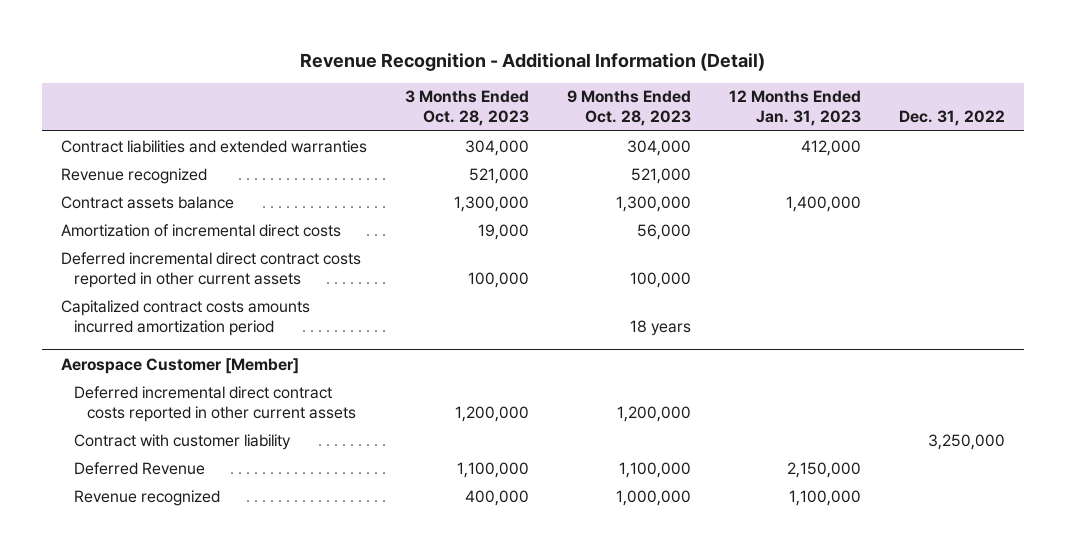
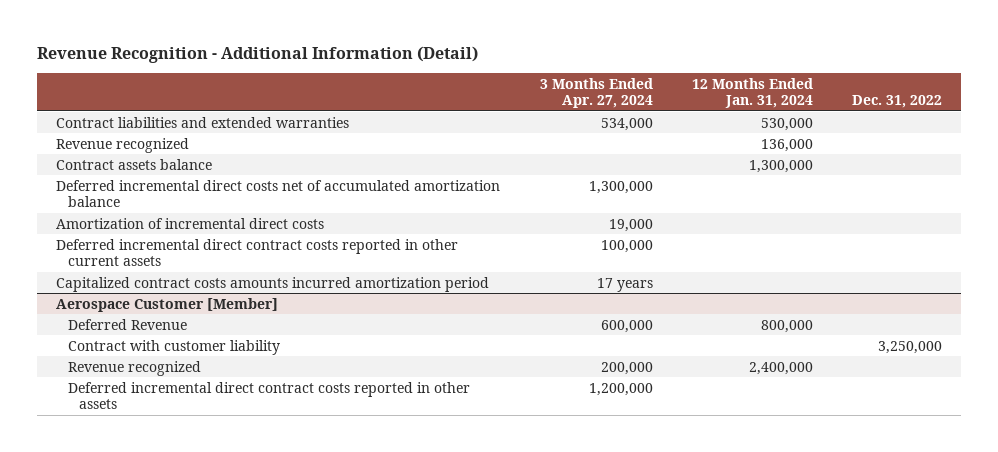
- | 3 Months Ended Oct. 28, 2023 | 9 Months Ended Oct. 28, 2023 | 12 Months Ended Jan. 31, 2023 | Dec. 31, 2022
+ | 3 Months Ended Apr. 27, 2024 | 12 Months Ended Jan. 31, 2024 | Dec. 31, 2022
+ Deferred incremental direct costs net of accumulated amortization balance | 1,300,000 | |
@ Aerospace Customer [Member]
- Deferred incremental direct contract costs reported in other current assets | 1,200,000 | 1,200,000 | |
moved down: Contract with customer liability | | | 3,250,000
+ Deferred incremental direct contract costs reported in other assets | 1,200,000 | |

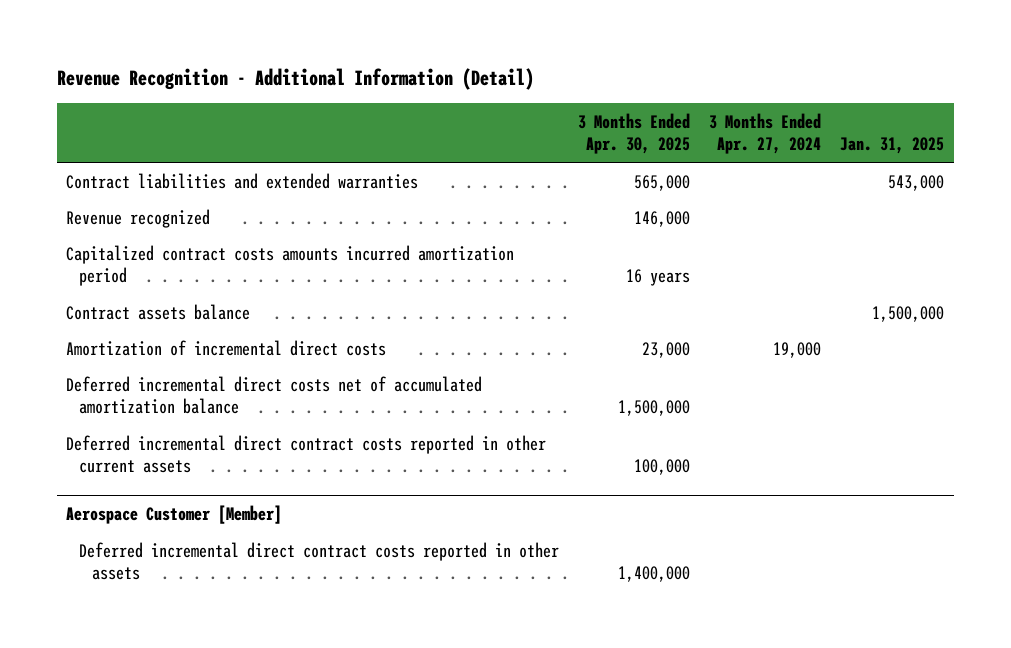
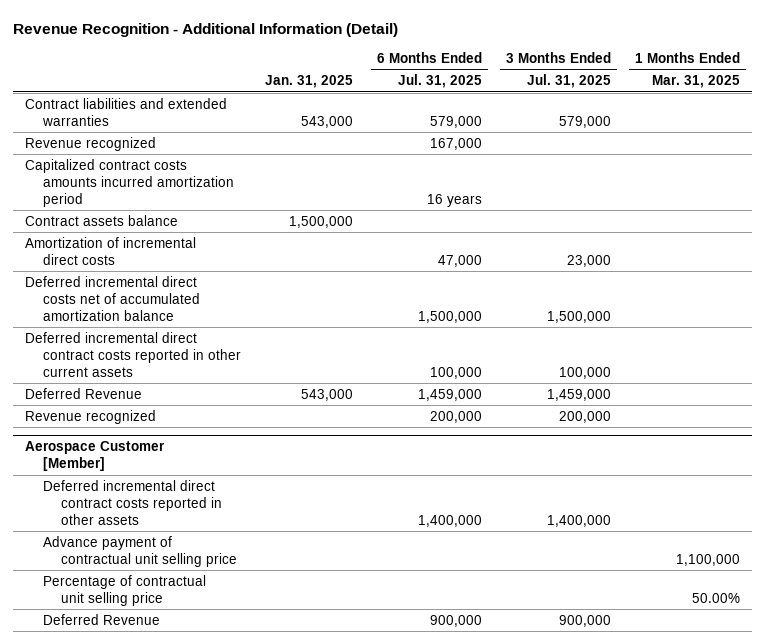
- | 3 Months Ended Apr. 30, 2025 | 3 Months Ended Apr. 27, 2024 | Jan. 31, 2025
+ | Jan. 31, 2025 | 6 Months Ended Jul. 31, 2025 | 3 Months Ended Jul. 31, 2025 | 1 Months Ended Mar. 31, 2025
+ Deferred Revenue | 543,000 | 1,459,000 | 1,459,000 |
+ Revenue recognized | | 200,000 | 200,000 |
@ Aerospace Customer [Member]
+ Advance payment of contractual unit selling price | | | | 1,100,000
+ Percentage of contractual unit selling price | | | | 50.00%
+ Deferred Revenue | | 900,000 | 900,000 |

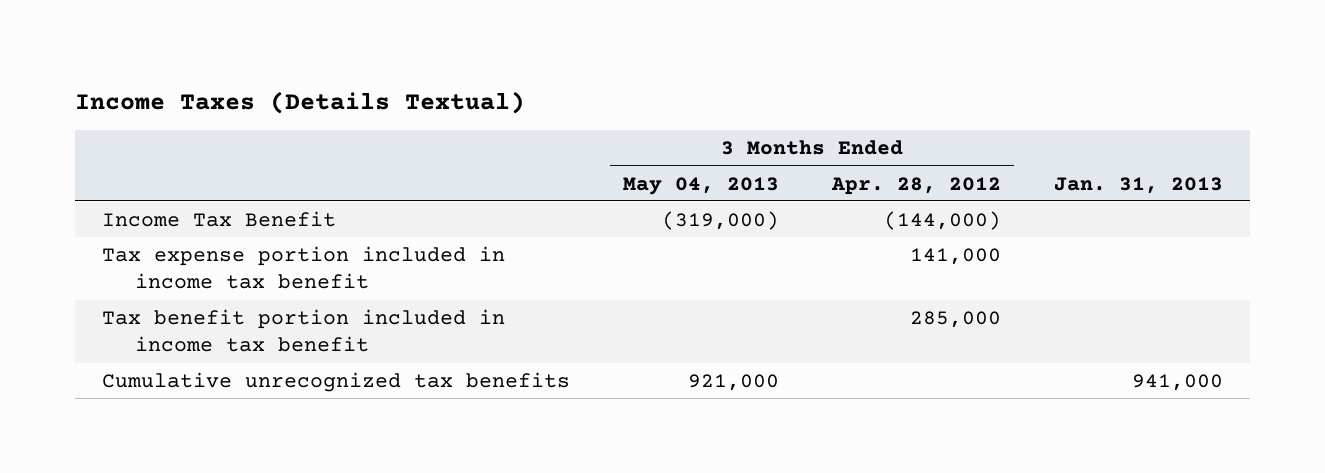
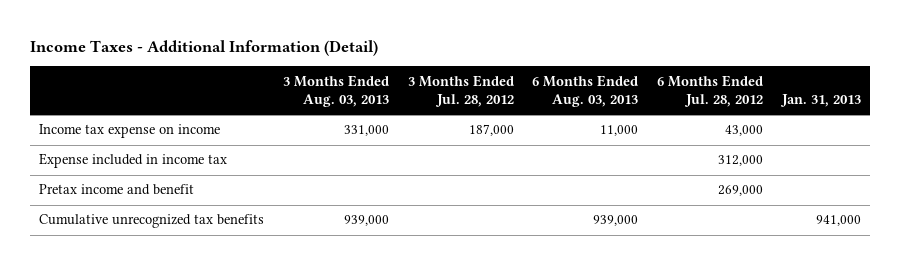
- Income Taxes (Details Textual)
+ Income Taxes - Additional Information (Detail)
- | 3 Months Ended May 04, 2013 | 3 Months Ended Apr. 28, 2012 | Jan. 31, 2013
+ | 3 Months Ended Aug. 03, 2013 | 3 Months Ended Jul. 28, 2012 | 6 Months Ended Aug. 03, 2013 | 6 Months Ended Jul. 28, 2012 | Jan. 31, 2013
- Income Tax Benefit | (319,000) | (144,000) |
- Tax expense portion included in income tax benefit | | 141,000 |
- Tax benefit portion included in income tax benefit | | 285,000 |
+ Income tax expense on income | 331,000 | 187,000 | 11,000 | 43,000 |
+ Expense included in income tax | | | | 312,000 |
+ Pretax income and benefit | | | | 269,000 |

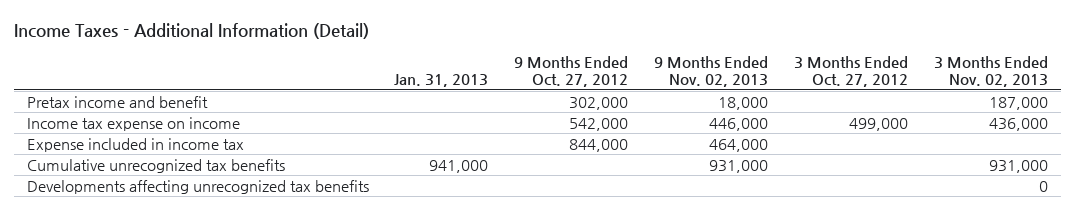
- | 3 Months Ended Aug. 03, 2013 | 3 Months Ended Jul. 28, 2012 | 6 Months Ended Aug. 03, 2013 | 6 Months Ended Jul. 28, 2012 | Jan. 31, 2013
+ | Jan. 31, 2013 | 9 Months Ended Oct. 27, 2012 | 9 Months Ended Nov. 02, 2013 | 3 Months Ended Oct. 27, 2012 | 3 Months Ended Nov. 02, 2013
moved up: Pretax income and benefit | | 302,000 | 18,000 | | 187,000
+ Developments affecting unrecognized tax benefits | | | | | 0

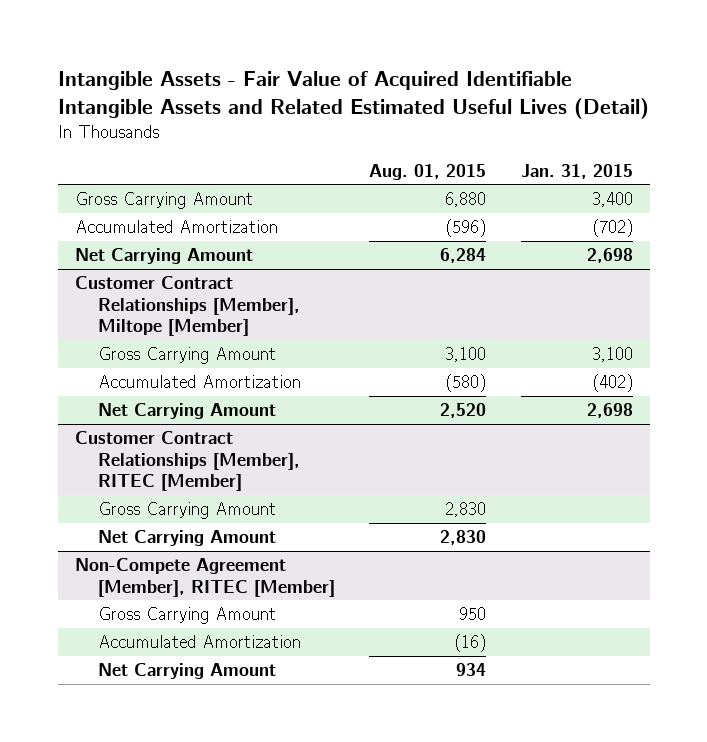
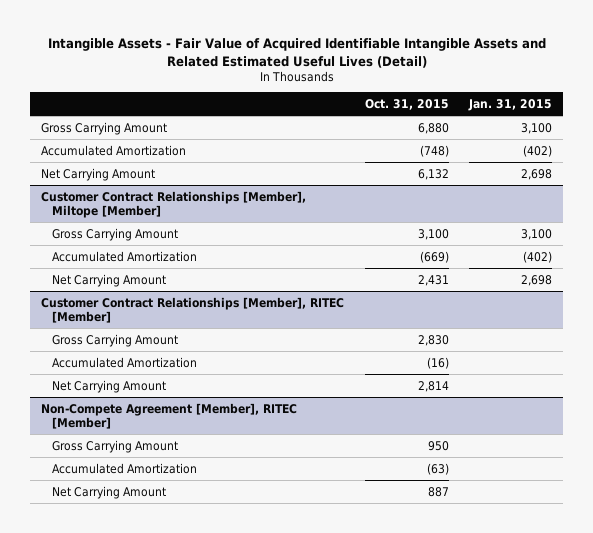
- | Aug. 01, 2015 | Jan. 31, 2015
+ | Oct. 31, 2015 | Jan. 31, 2015
- Gross Carrying Amount | 6,880 | 3,400
- Accumulated Amortization | (596) | (702)
+ Gross Carrying Amount | 6,880 | 3,100
+ Accumulated Amortization | (748) | (402)
@ Customer Contract Relationships [Member], RITEC [Member]
+ Accumulated Amortization | (16) |

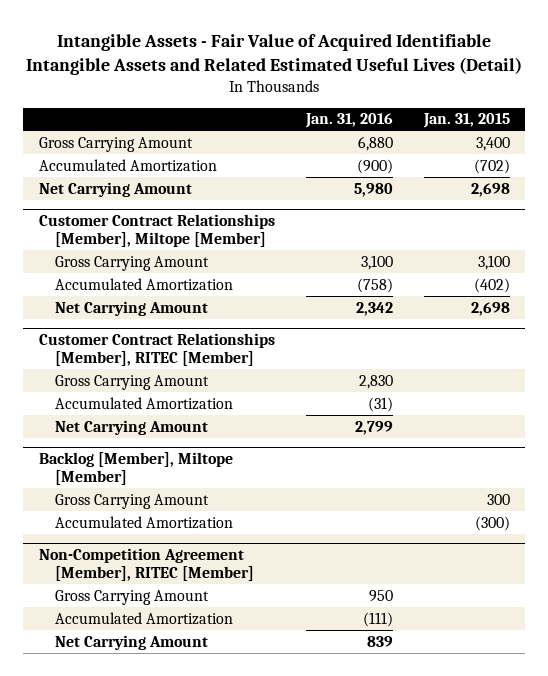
- | Oct. 31, 2015 | Jan. 31, 2015
+ | Jan. 31, 2016 | Jan. 31, 2015
- Gross Carrying Amount | 6,880 | 3,100
- Accumulated Amortization | (748) | (402)
+ Gross Carrying Amount | 6,880 | 3,400
+ Accumulated Amortization | (900) | (702)
- Non-Compete Agreement [Member], RITEC [Member]
+ Backlog [Member], Miltope [Member]
+ Gross Carrying Amount | | 300
+ Accumulated Amortization | | (300)
+ Non-Competition Agreement [Member], RITEC [Member]

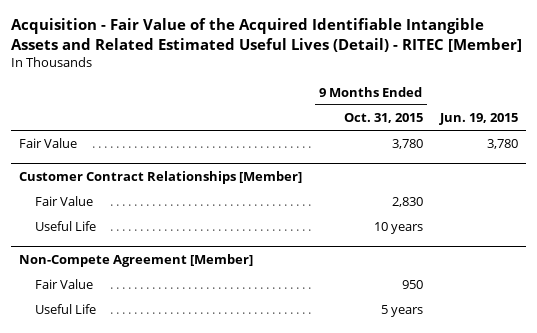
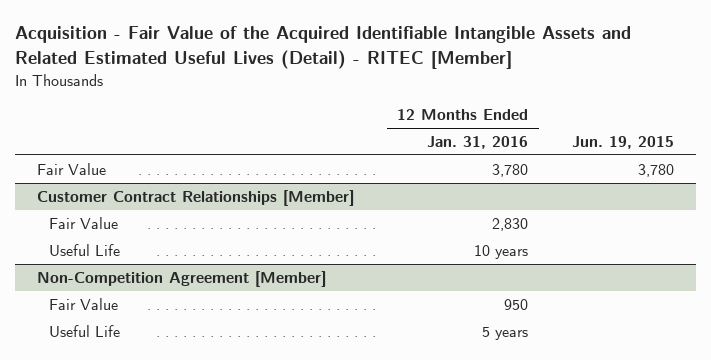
- | 9 Months Ended Oct. 31, 2015 | Jun. 19, 2015
+ | 12 Months Ended Jan. 31, 2016 | Jun. 19, 2015
- Non-Compete Agreement [Member]
+ Non-Competition Agreement [Member]

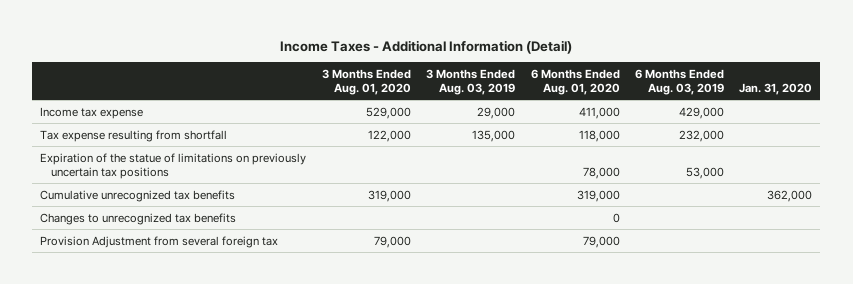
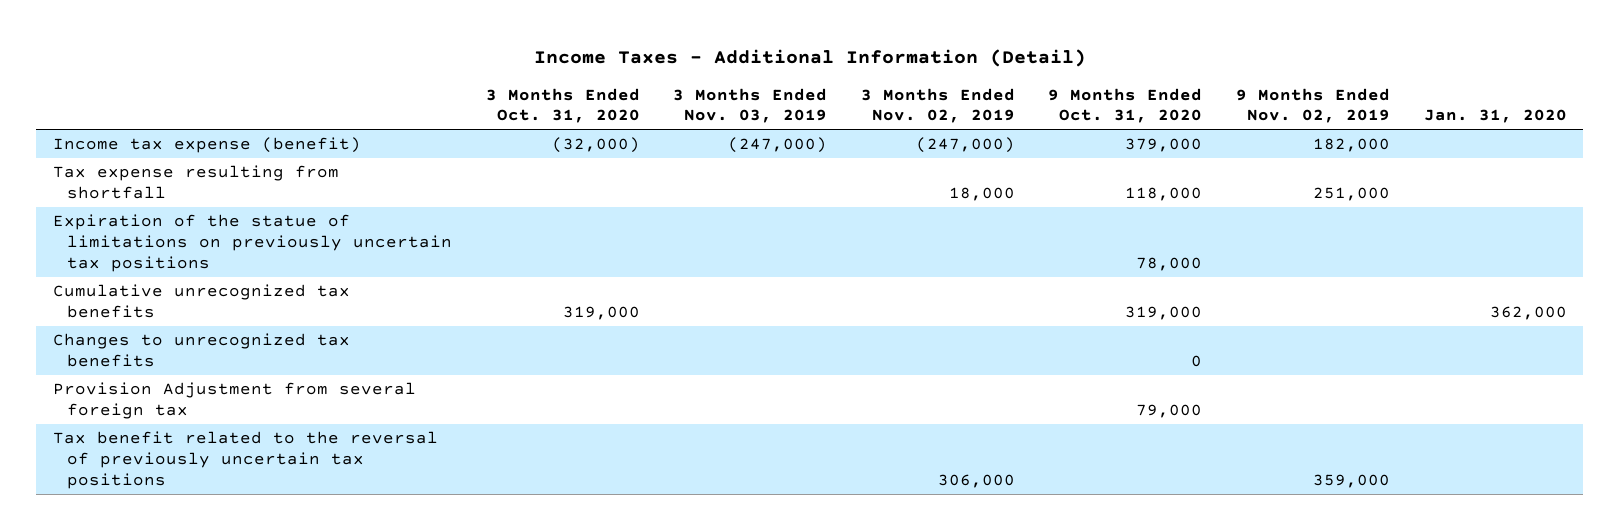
- | 3 Months Ended Aug. 01, 2020 | 3 Months Ended Aug. 03, 2019 | 6 Months Ended Aug. 01, 2020 | 6 Months Ended Aug. 03, 2019 | Jan. 31, 2020
+ | 3 Months Ended Oct. 31, 2020 | 3 Months Ended Nov. 03, 2019 | 3 Months Ended Nov. 02, 2019 | 9 Months Ended Oct. 31, 2020 | 9 Months Ended Nov. 02, 2019 | Jan. 31, 2020
- Income tax expense | 529,000 | 29,000 | 411,000 | 429,000 |
+ Income tax expense (benefit) | (32,000) | (247,000) | (247,000) | 379,000 | 182,000 |
+ Tax benefit related to the reversal of previously uncertain tax positions | | | 306,000 | | 359,000 |

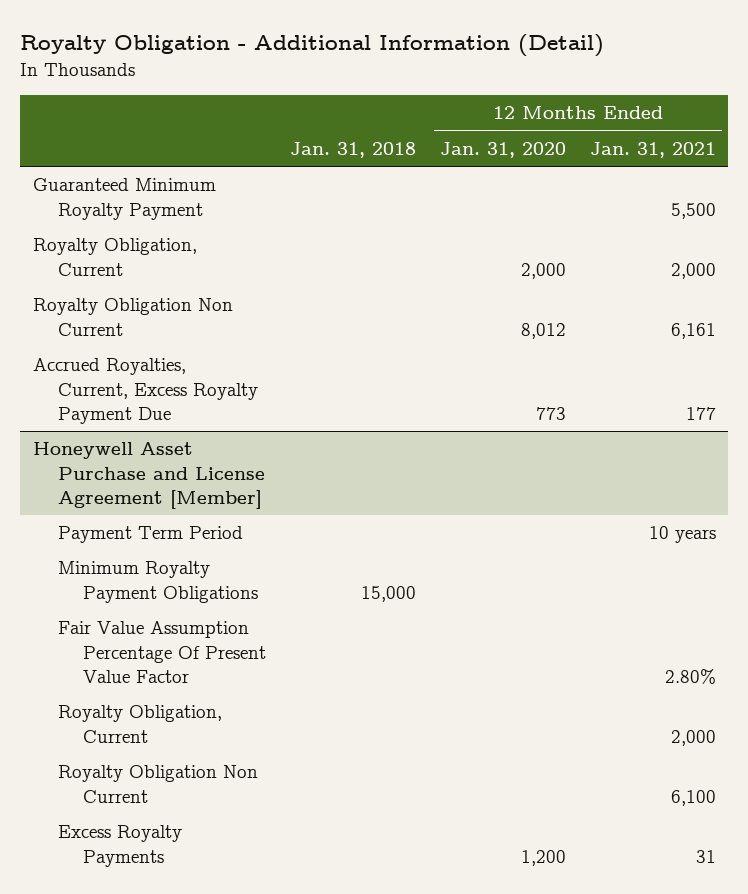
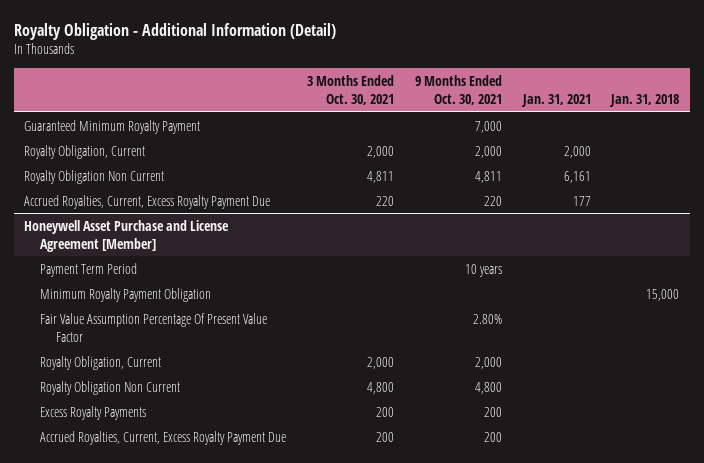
- | Jan. 31, 2018 | 12 Months Ended Jan. 31, 2020 | 12 Months Ended Jan. 31, 2021
+ | 3 Months Ended Oct. 30, 2021 | 9 Months Ended Oct. 30, 2021 | Jan. 31, 2021 | Jan. 31, 2018
@ Honeywell Asset Purchase and License Agreement [Member]
- Minimum Royalty Payment Obligations | 15,000 | |
+ Minimum Royalty Payment Obligation | | | | 15,000
+ Accrued Royalties, Current, Excess Royalty Payment Due | 200 | 200 | |

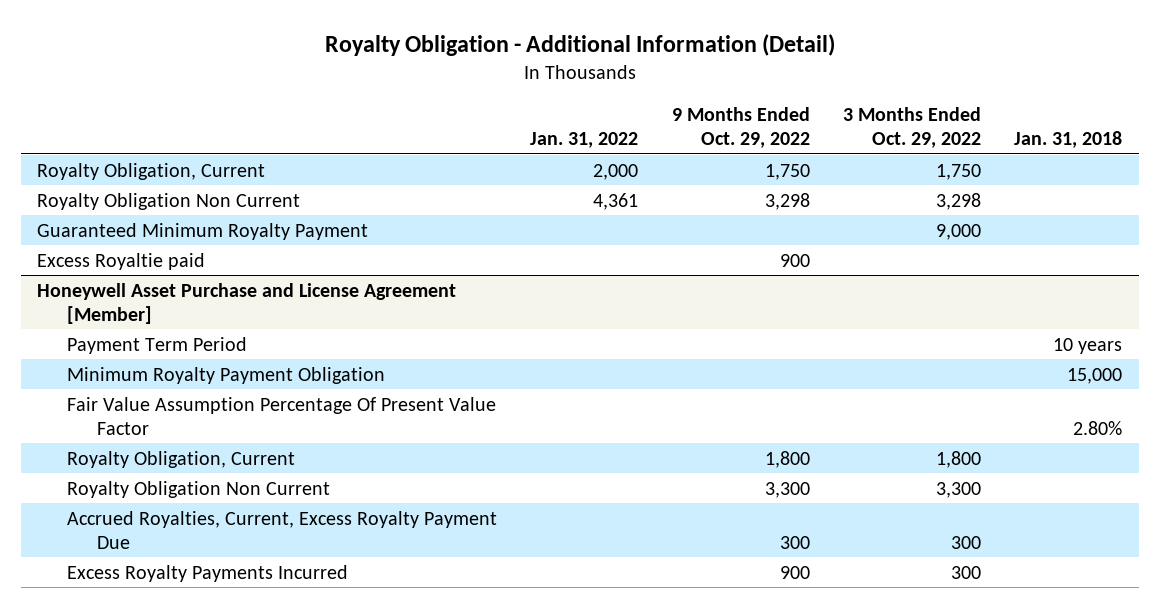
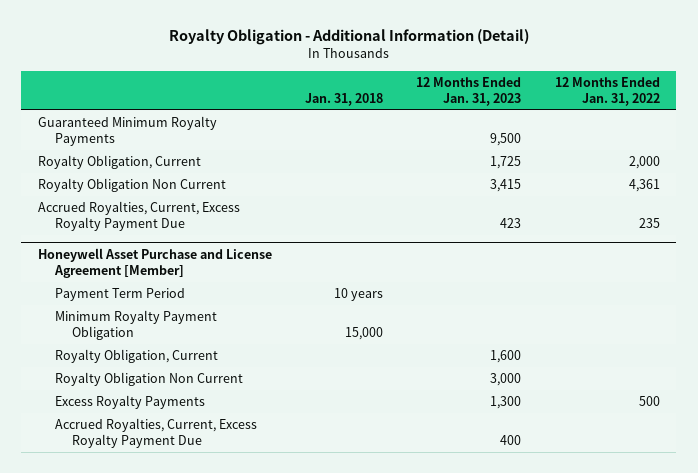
- | Jan. 31, 2022 | 9 Months Ended Oct. 29, 2022 | 3 Months Ended Oct. 29, 2022 | Jan. 31, 2018
+ | Jan. 31, 2018 | 12 Months Ended Jan. 31, 2023 | 12 Months Ended Jan. 31, 2022
+ Guaranteed Minimum Royalty Payments | | 9,500 |
- Guaranteed Minimum Royalty Payment | | | 9,000 |
- Excess Royaltie paid | | 900 | |
+ Accrued Royalties, Current, Excess Royalty Payment Due | | 423 | 235
@ Honeywell Asset Purchase and License Agreement [Member]
- Fair Value Assumption Percentage Of Present Value Factor | | | | 2.80%
+ Excess Royalty Payments | | 1,300 | 500
- Excess Royalty Payments Incurred | | 900 | 300 |

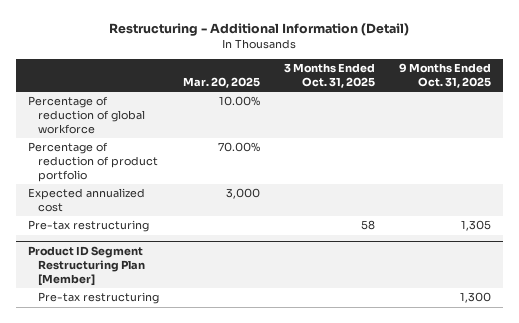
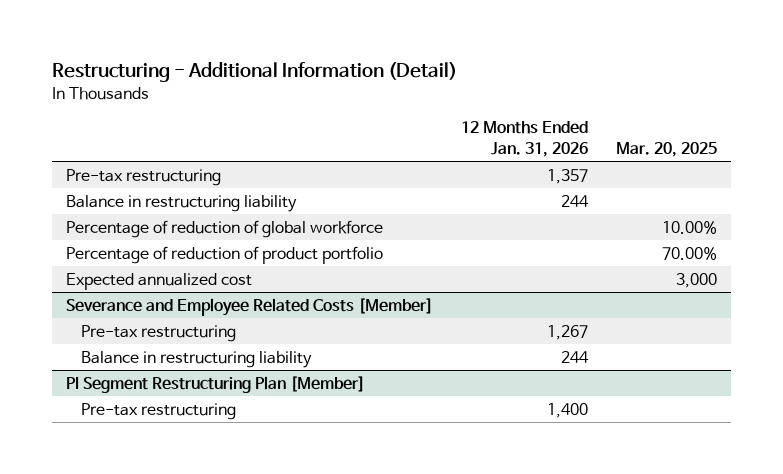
- | Mar. 20, 2025 | 3 Months Ended Oct. 31, 2025 | 9 Months Ended Oct. 31, 2025
+ | 12 Months Ended Jan. 31, 2026 | Mar. 20, 2025
moved up: Pre-tax restructuring | 1,357 |
+ Balance in restructuring liability | 244 |
- Product ID Segment Restructuring Plan [Member]
+ Severance and Employee Related Costs [Member]
+ Pre-tax restructuring | 1,267 |
+ Balance in restructuring liability | 244 |
+ PI Segment Restructuring Plan [Member]

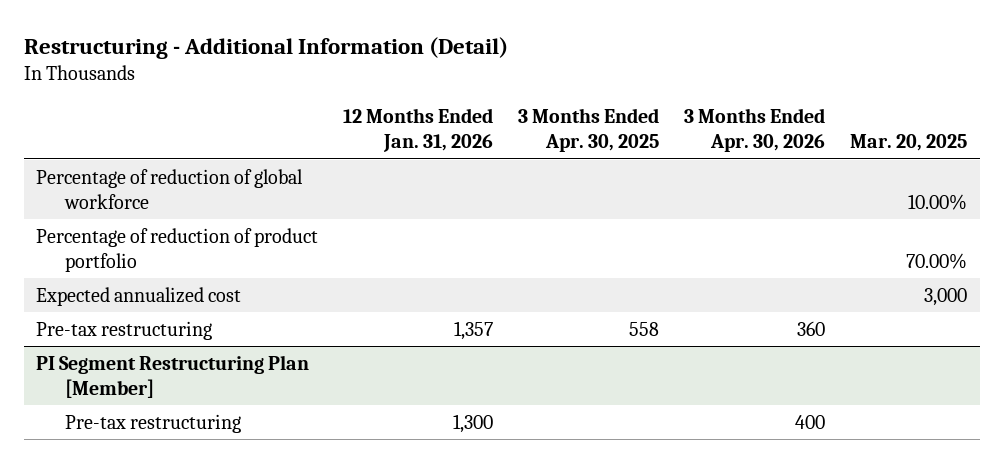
- | 12 Months Ended Jan. 31, 2026 | Mar. 20, 2025
+ | 12 Months Ended Jan. 31, 2026 | 3 Months Ended Apr. 30, 2025 | 3 Months Ended Apr. 30, 2026 | Mar. 20, 2025
- Balance in restructuring liability | 244 |
- Severance and Employee Related Costs [Member]
- Pre-tax restructuring | 1,267 |
- Balance in restructuring liability | 244 |
moved down: Pre-tax restructuring | 1,357 | 558 | 360 |
@ PI Segment Restructuring Plan [Member]
- Pre-tax restructuring | 1,400 |
+ Pre-tax restructuring | 1,300 | | 400 |

